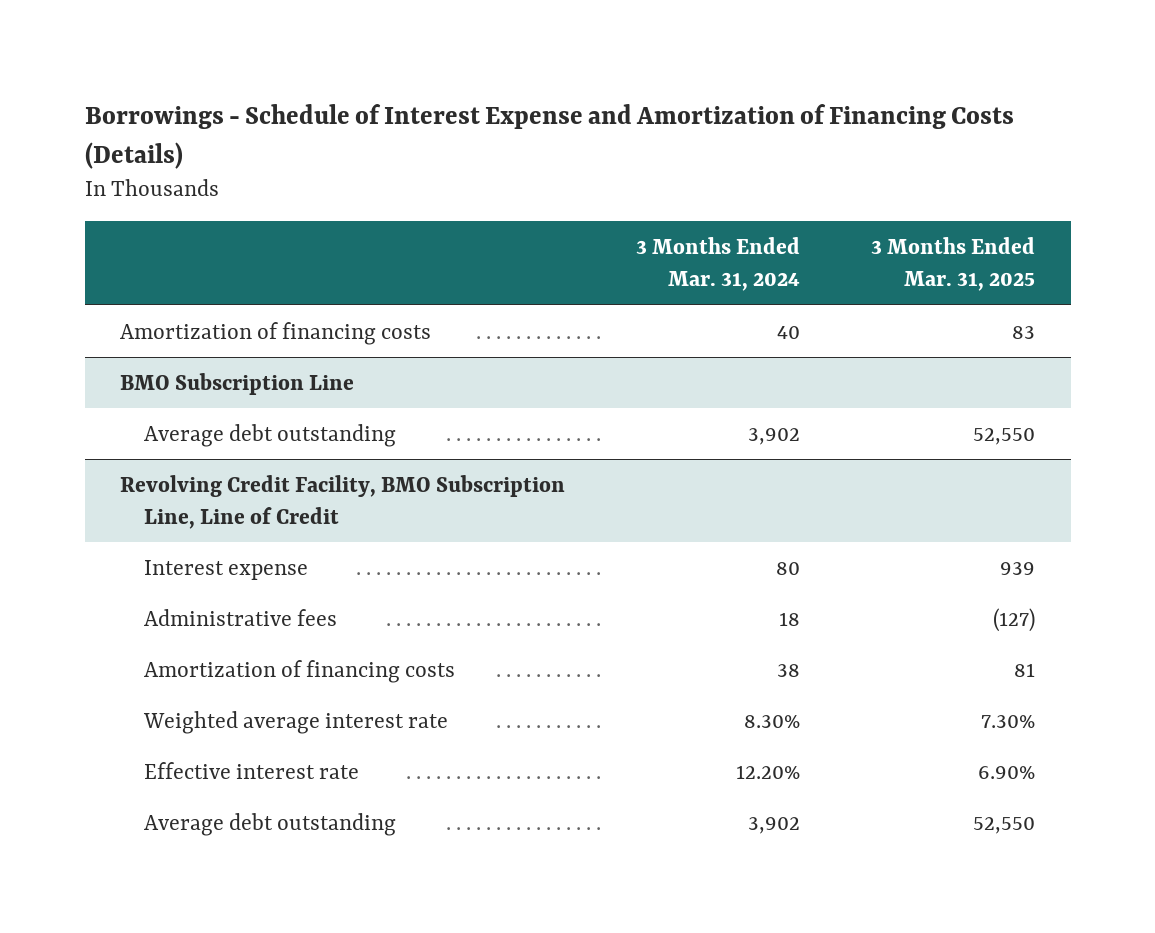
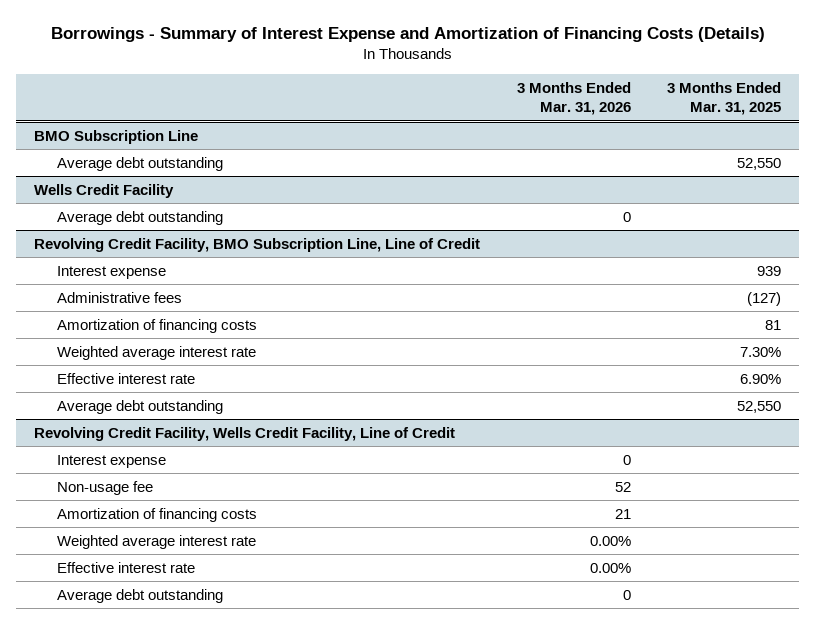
- Borrowings - Schedule of Interest Expense and Amortization of Financing Costs (Details)
+ Borrowings - Summary of Interest Expense and Amortization of Financing Costs (Details)
- | 3 Months Ended Mar. 31, 2024 | 3 Months Ended Mar. 31, 2025
+ | 3 Months Ended Mar. 31, 2026 | 3 Months Ended Mar. 31, 2025
- Amortization of financing costs | 40 | 83
+ Wells Credit Facility
+ Average debt outstanding | 0 |
+ Revolving Credit Facility, Wells Credit Facility, Line of Credit
+ Interest expense | 0 |
+ Non-usage fee | 52 |
+ Amortization of financing costs | 21 |
+ Weighted average interest rate | 0.00% |
+ Effective interest rate | 0.00% |
+ Average debt outstanding | 0 |

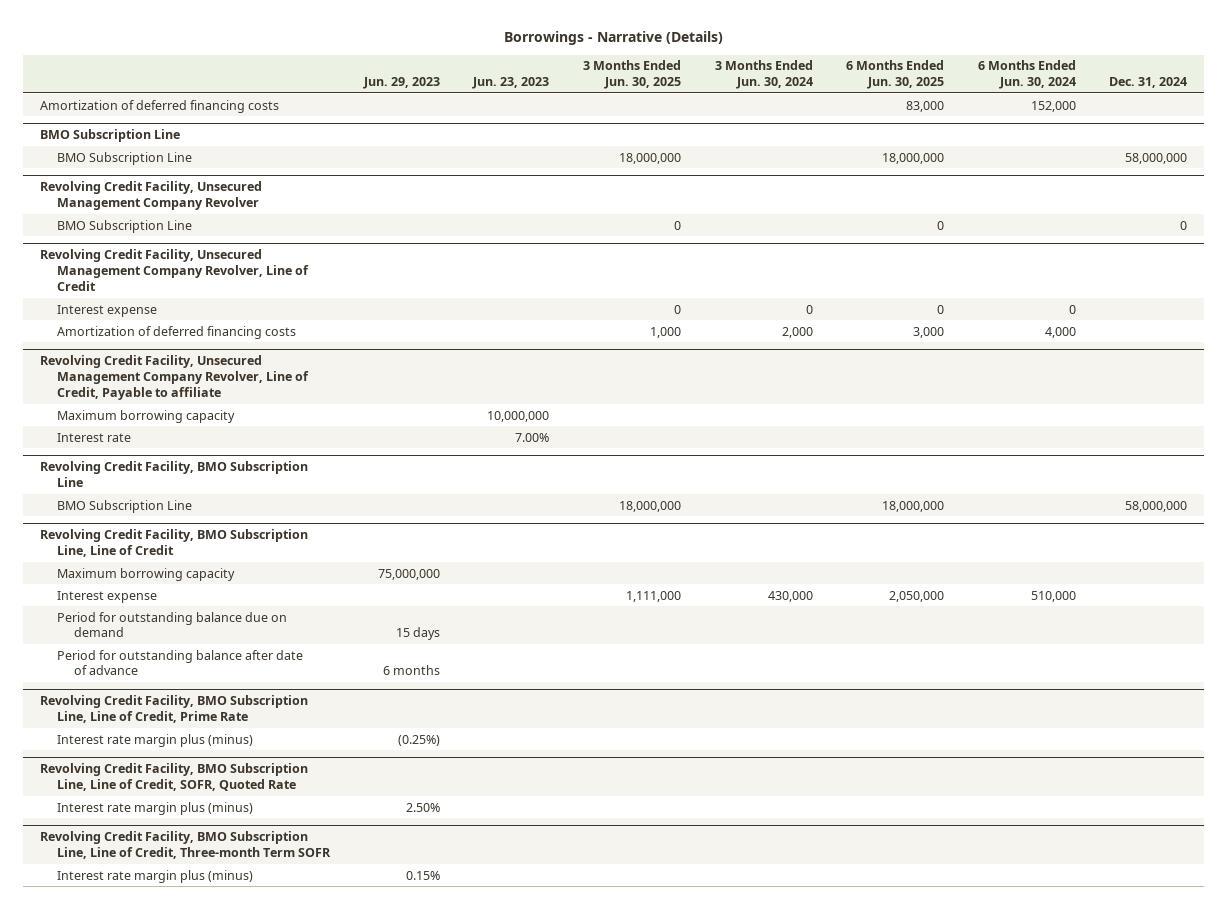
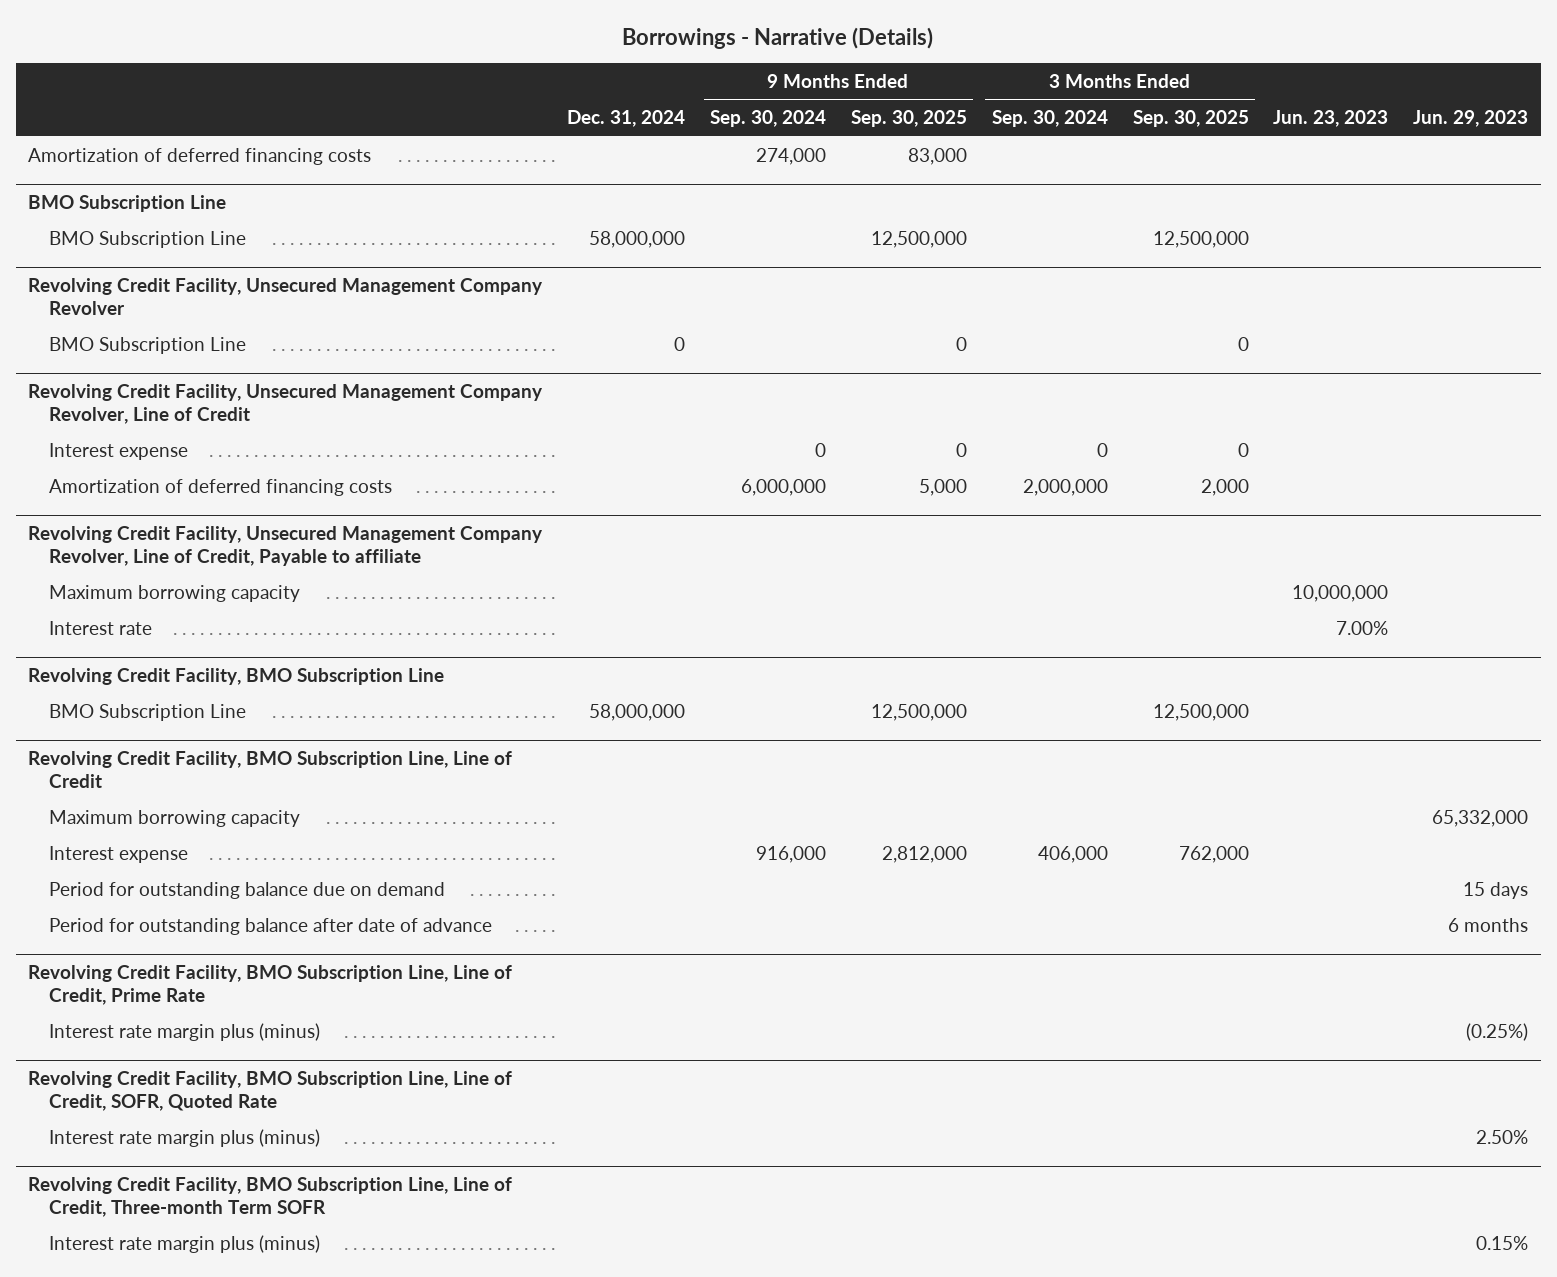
- | Jun. 29, 2023 | Jun. 23, 2023 | 3 Months Ended Jun. 30, 2025 | 3 Months Ended Jun. 30, 2024 | 6 Months Ended Jun. 30, 2025 | 6 Months Ended Jun. 30, 2024 | Dec. 31, 2024
+ | Dec. 31, 2024 | 9 Months Ended Sep. 30, 2024 | 9 Months Ended Sep. 30, 2025 | 3 Months Ended Sep. 30, 2024 | 3 Months Ended Sep. 30, 2025 | Jun. 23, 2023 | Jun. 29, 2023
@ Revolving Credit Facility, BMO Subscription Line, Line of Credit
- Maximum borrowing capacity | 75,000,000 | | | | | |
+ Maximum borrowing capacity | | | | | | | 65,332,000

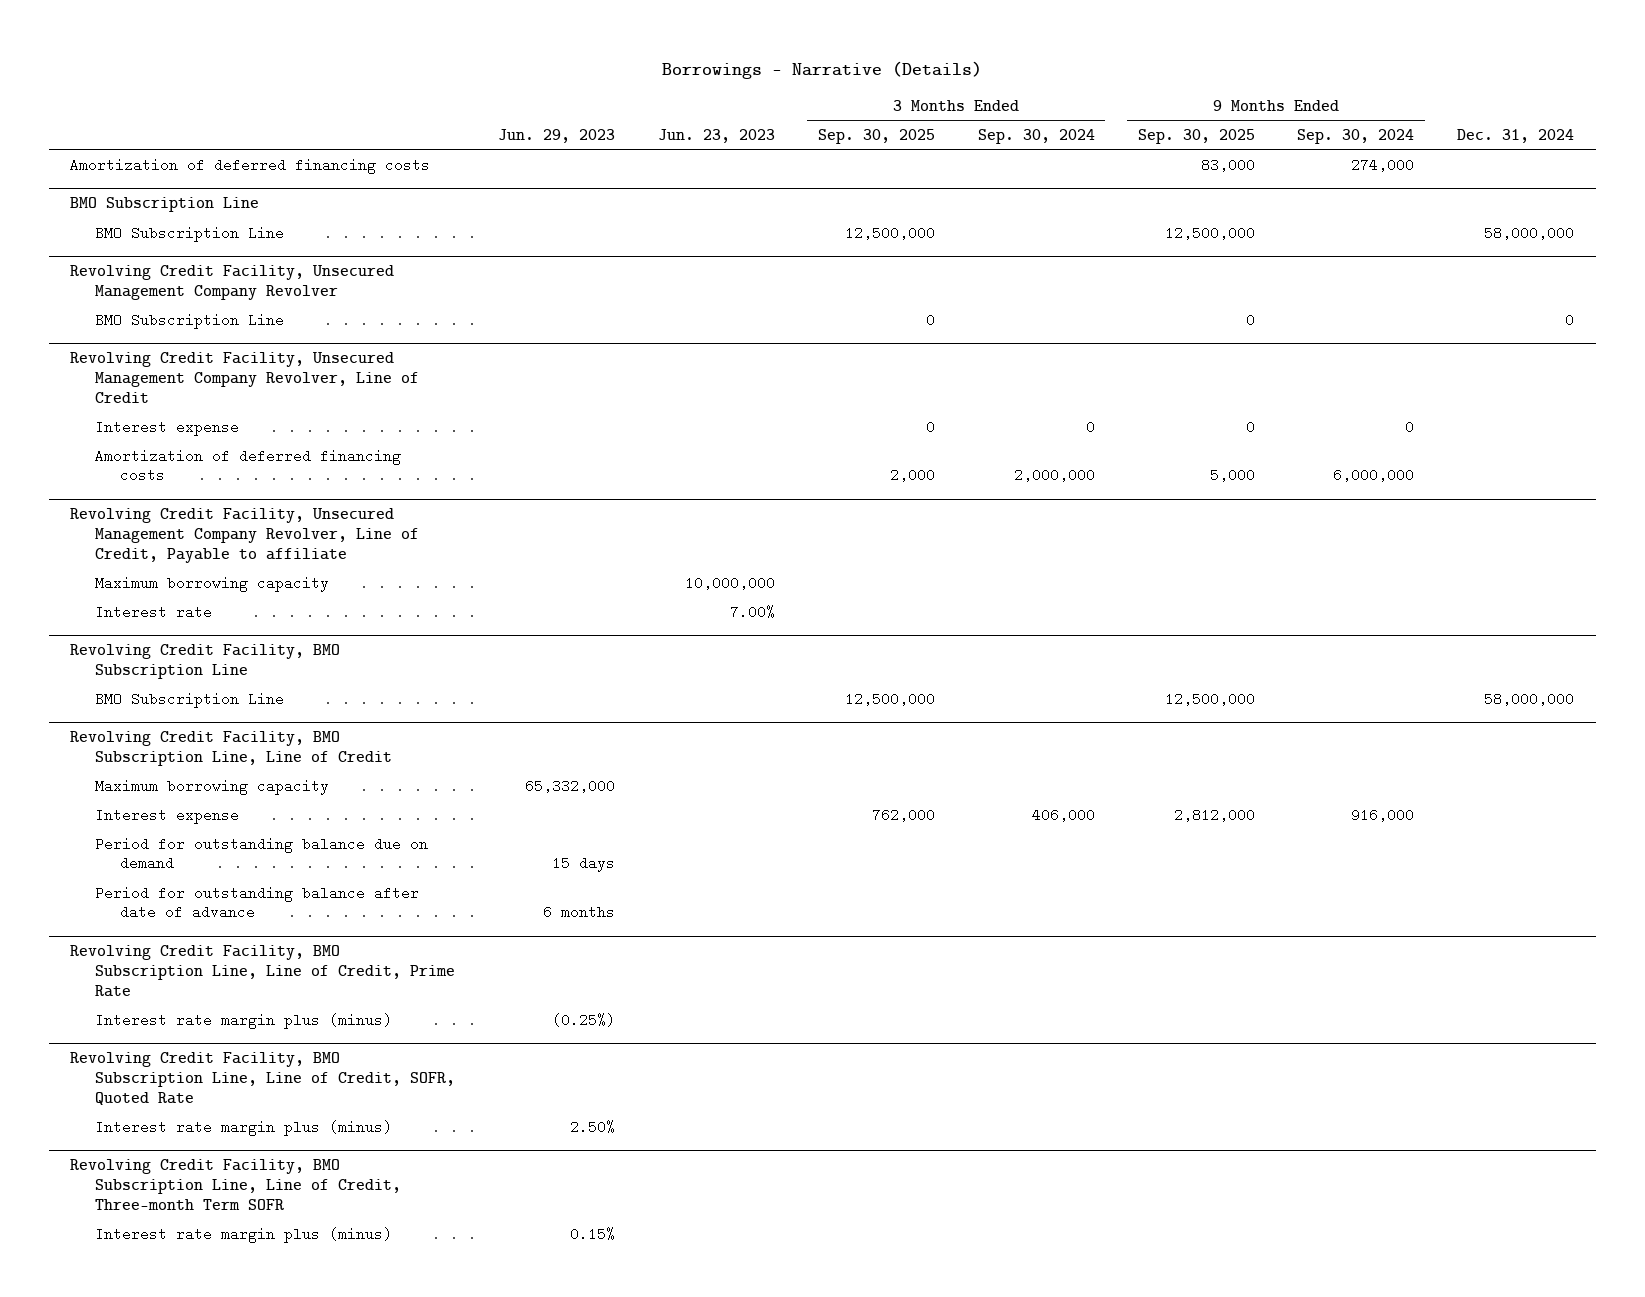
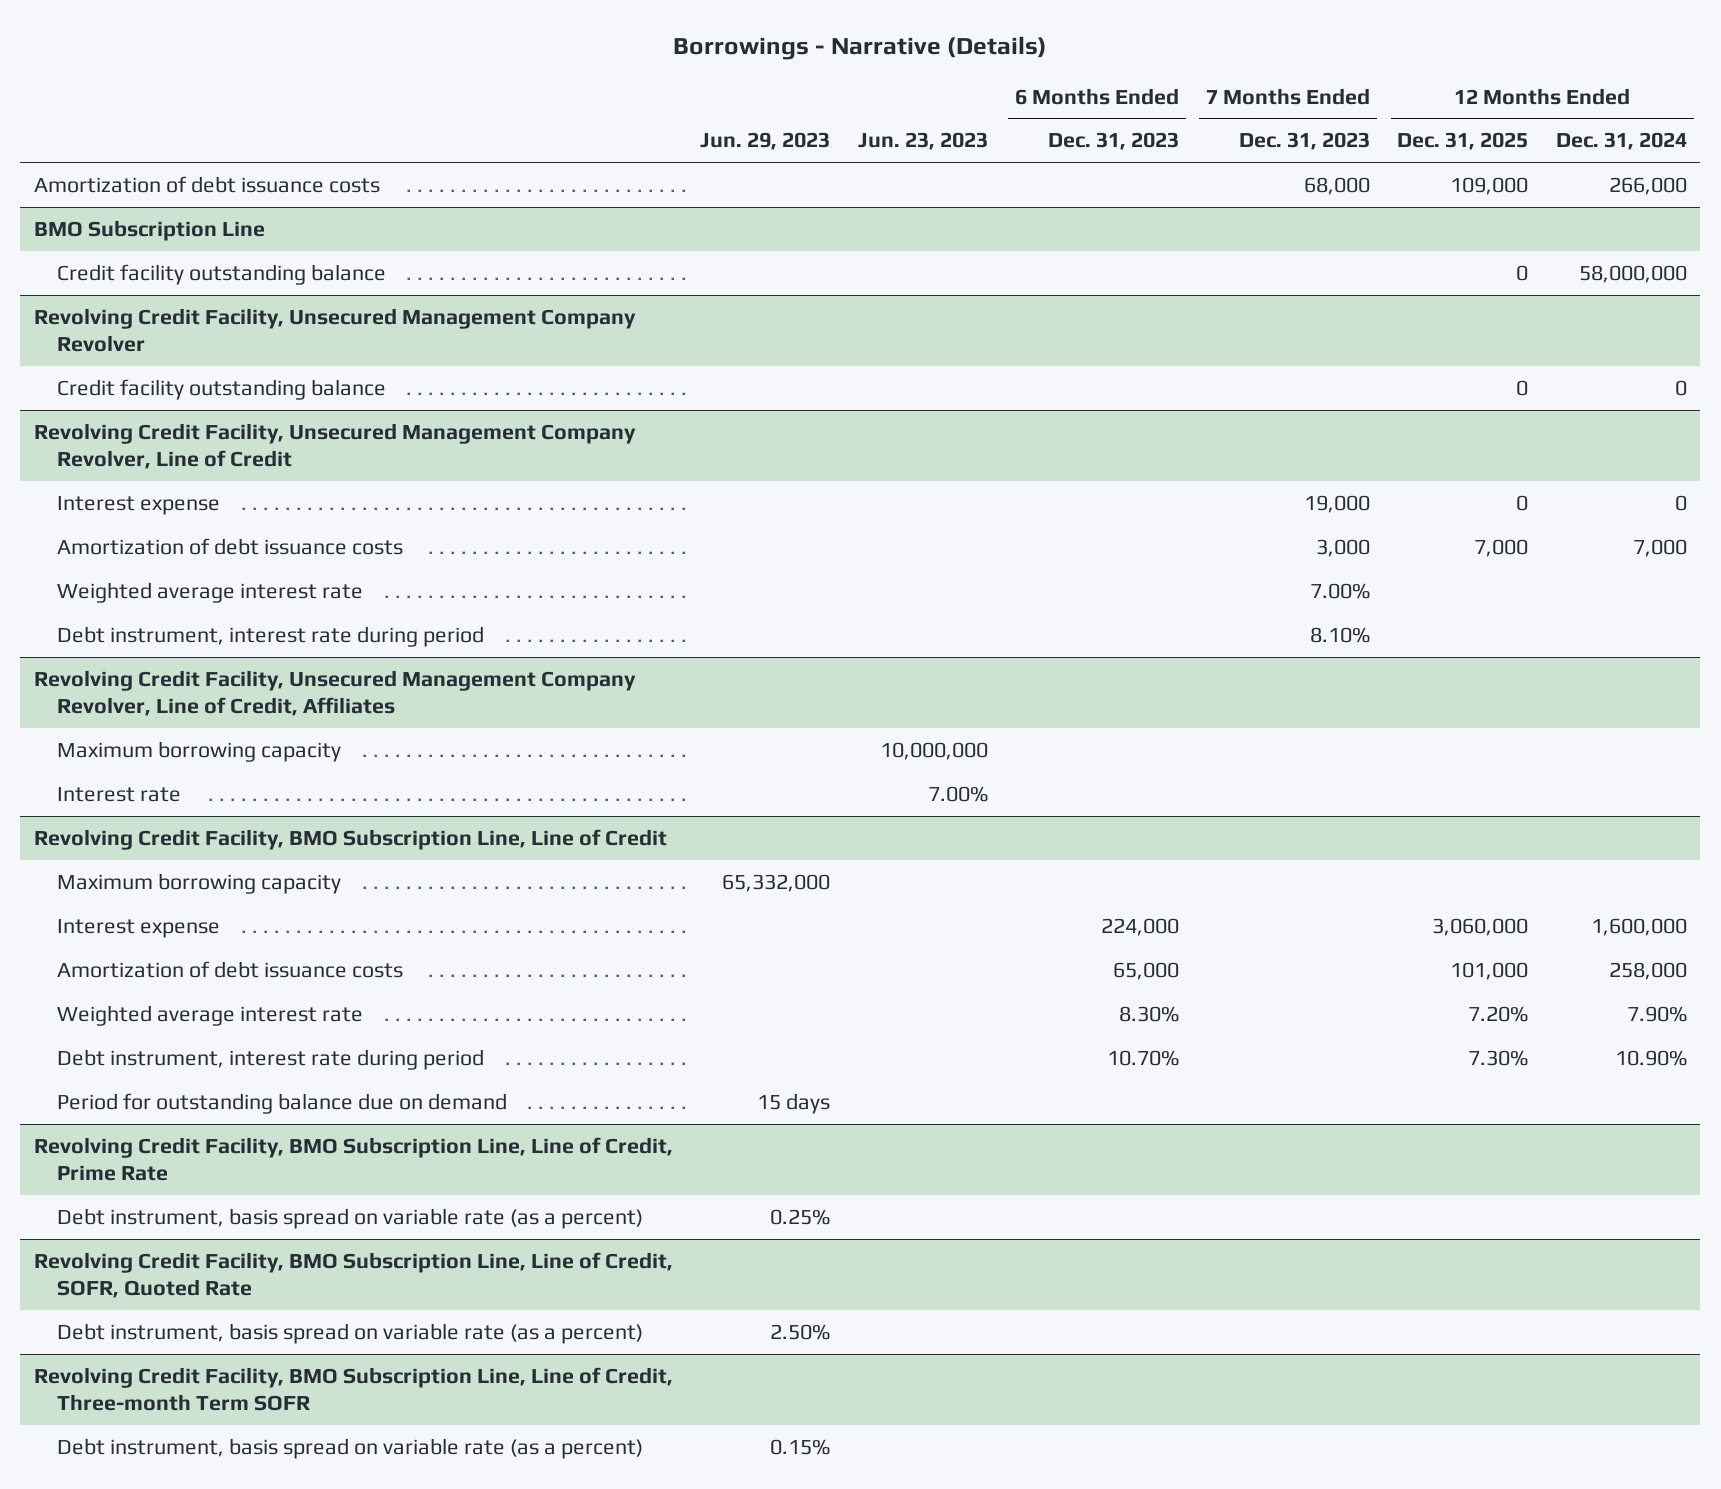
- | Jun. 29, 2023 | Jun. 23, 2023 | 3 Months Ended Sep. 30, 2025 | 3 Months Ended Sep. 30, 2024 | 9 Months Ended Sep. 30, 2025 | 9 Months Ended Sep. 30, 2024 | Dec. 31, 2024
+ | Jun. 29, 2023 | Jun. 23, 2023 | 6 Months Ended Dec. 31, 2023 | 7 Months Ended Dec. 31, 2023 | 12 Months Ended Dec. 31, 2025 | 12 Months Ended Dec. 31, 2024
- Amortization of deferred financing costs | | | | | 83,000 | 274,000 |
+ Amortization of debt issuance costs | | | | 68,000 | 109,000 | 266,000
@ BMO Subscription Line
- BMO Subscription Line | | | 12,500,000 | | 12,500,000 | | 58,000,000
+ Credit facility outstanding balance | | | | | 0 | 58,000,000
@ Revolving Credit Facility, Unsecured Management Company Revolver
- BMO Subscription Line | | | 0 | | 0 | | 0
+ Credit facility outstanding balance | | | | | 0 | 0
@ Revolving Credit Facility, Unsecured Management Company Revolver, Line of Credit
- Amortization of deferred financing costs | | | 2,000 | 2,000,000 | 5,000 | 6,000,000 |
- Revolving Credit Facility, Unsecured Management Company Revolver, Line of Credit, Payable to affiliate
@ Revolving Credit Facility, Unsecured Management Company Revolver, Line of Credit
+ Amortization of debt issuance costs | | | | 3,000 | 7,000 | 7,000
+ Weighted average interest rate | | | | 7.00% | |
+ Debt instrument, interest rate during period | | | | 8.10% | |
+ Revolving Credit Facility, Unsecured Management Company Revolver, Line of Credit, Affiliates
- Revolving Credit Facility, BMO Subscription Line
- BMO Subscription Line | | | 12,500,000 | | 12,500,000 | | 58,000,000
@ Revolving Credit Facility, BMO Subscription Line, Line of Credit
+ Amortization of debt issuance costs | | | 65,000 | | 101,000 | 258,000
+ Weighted average interest rate | | | 8.30% | | 7.20% | 7.90%
+ Debt instrument, interest rate during period | | | 10.70% | | 7.30% | 10.90%
- Period for outstanding balance after date of advance | 6 months | | | | | |
@ Revolving Credit Facility, BMO Subscription Line, Line of Credit, Prime Rate
- Interest rate margin plus (minus) | (0.25%) | | | | | |
+ Debt instrument, basis spread on variable rate (as a percent) | 0.25% | | | | |
@ Revolving Credit Facility, BMO Subscription Line, Line of Credit, SOFR, Quoted Rate
- Interest rate margin plus (minus) | 2.50% | | | | | |
+ Debt instrument, basis spread on variable rate (as a percent) | 2.50% | | | | |
@ Revolving Credit Facility, BMO Subscription Line, Line of Credit, Three-month Term SOFR
- Interest rate margin plus (minus) | 0.15% | | | | | |
+ Debt instrument, basis spread on variable rate (as a percent) | 0.15% | | | | |

